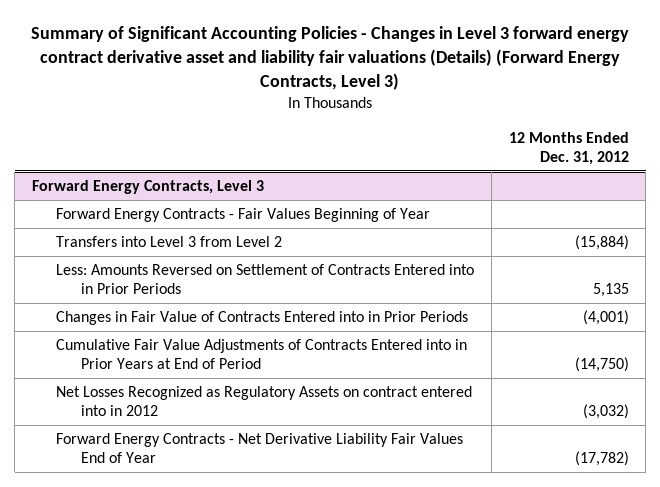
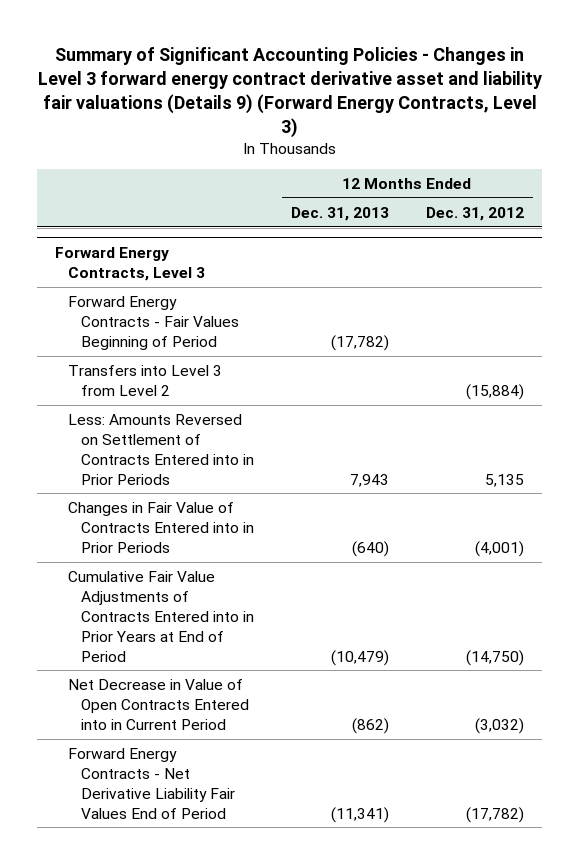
- Summary of Significant Accounting Policies - Changes in Level 3 forward energy contract derivative asset and liability fair valuations (Details) (Forward Energy Contracts, Level 3)
+ Summary of Significant Accounting Policies - Changes in Level 3 forward energy contract derivative asset and liability fair valuations (Details 9) (Forward Energy Contracts, Level 3)
- | 12 Months Ended Dec. 31, 2012
+ | 12 Months Ended Dec. 31, 2013 | 12 Months Ended Dec. 31, 2012
@ Forward Energy Contracts, Level 3
- Forward Energy Contracts - Fair Values Beginning of Year
+ Forward Energy Contracts - Fair Values Beginning of Period | (17,782) |
- Net Losses Recognized as Regulatory Assets on contract entered into in 2012 | (3,032)
- Forward Energy Contracts - Net Derivative Liability Fair Values End of Year | (17,782)
+ Net Decrease in Value of Open Contracts Entered into in Current Period | (862) | (3,032)
+ Forward Energy Contracts - Net Derivative Liability Fair Values End of Period | (11,341) | (17,782)

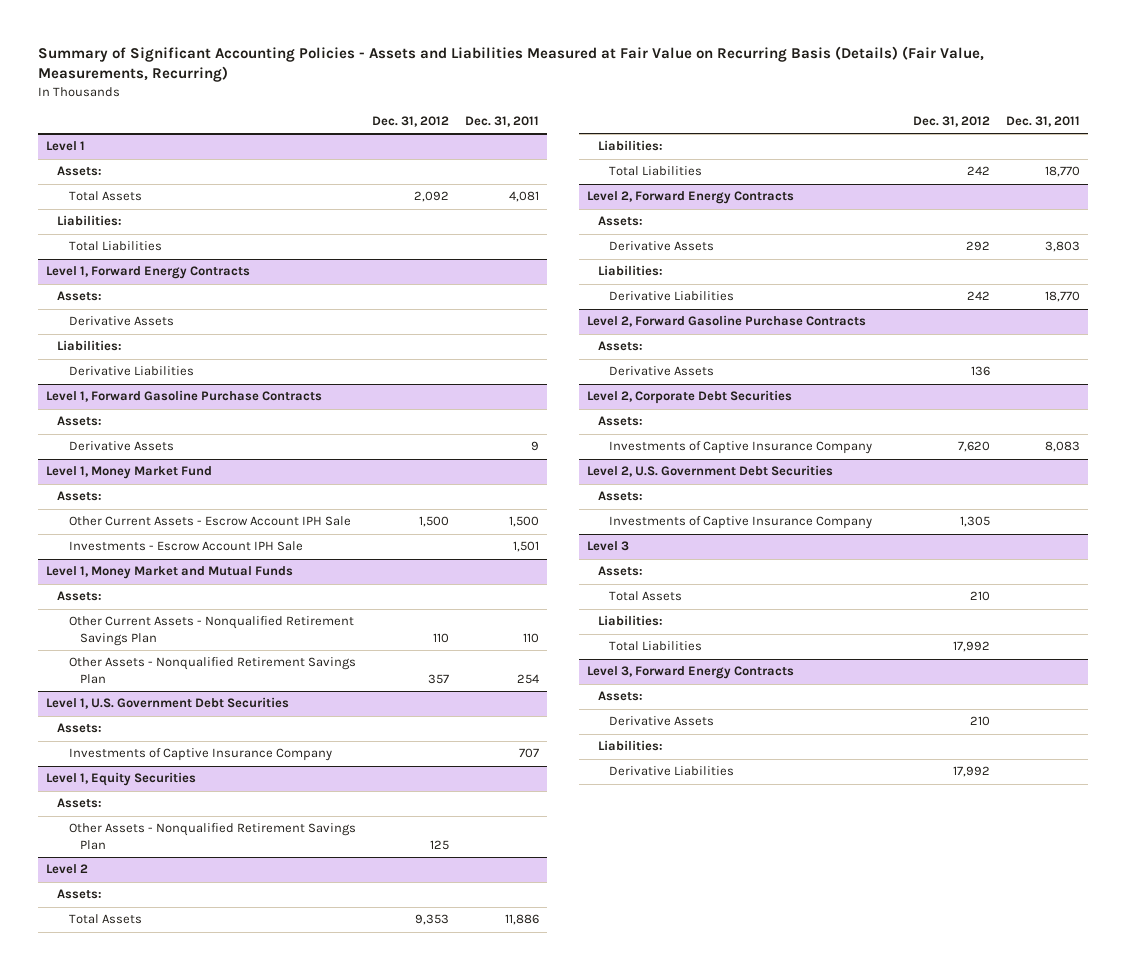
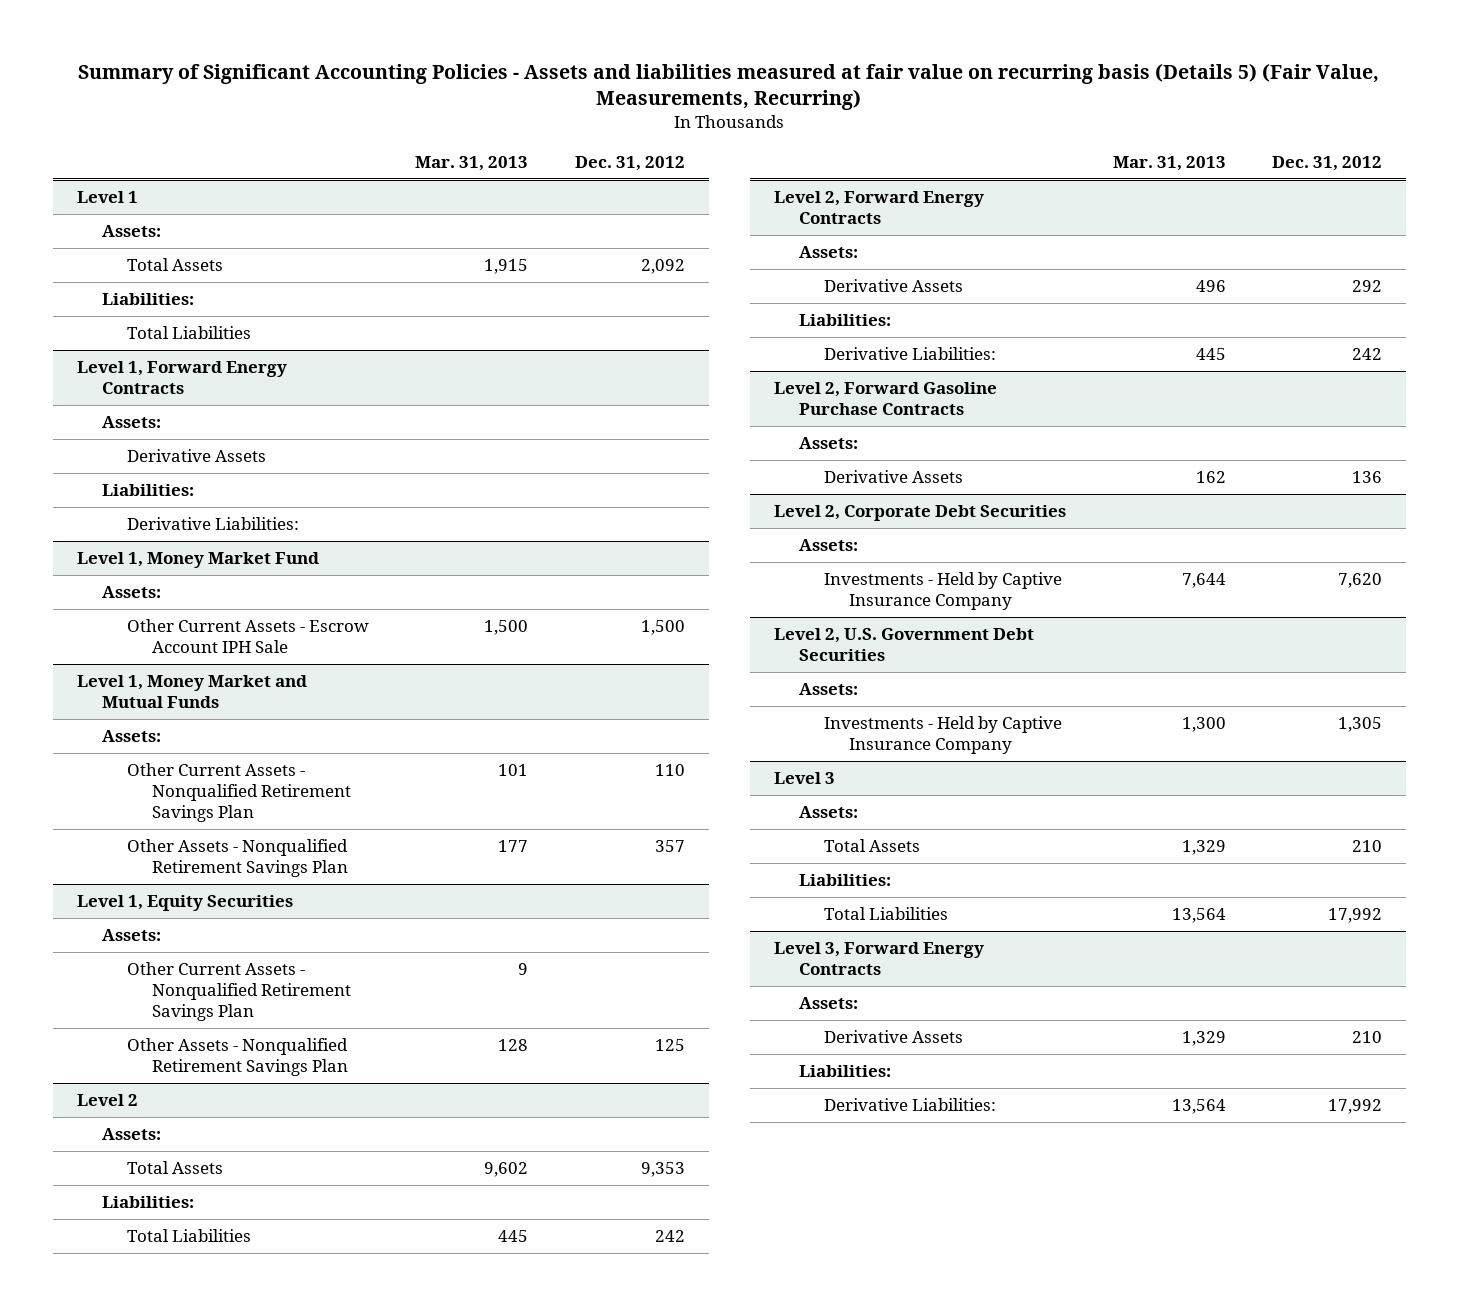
- Summary of Significant Accounting Policies - Assets and Liabilities Measured at Fair Value on Recurring Basis (Details) (Fair Value, Measurements, Recurring)
+ Summary of Significant Accounting Policies - Assets and liabilities measured at fair value on recurring basis (Details 5) (Fair Value, Measurements, Recurring)
- | Dec. 31, 2012 | Dec. 31, 2011
+ | Mar. 31, 2013 | Dec. 31, 2012
@ Level 1, Forward Energy Contracts
- Derivative Liabilities
- Level 1, Forward Gasoline Purchase Contracts
- Assets:
- Derivative Assets | | 9
@ Level 1, Forward Energy Contracts
+ Derivative Liabilities:
@ Level 1, Money Market Fund
- Investments - Escrow Account IPH Sale | | 1,501
- Level 1, U.S. Government Debt Securities
- Assets:
- Investments of Captive Insurance Company | | 707
@ Level 1, Equity Securities
+ Other Current Assets - Nonqualified Retirement Savings Plan | 9 |
@ Level 2, Forward Energy Contracts
- Derivative Liabilities | 242 | 18,770
+ Derivative Liabilities: | 445 | 242
@ Level 2, Corporate Debt Securities
- Investments of Captive Insurance Company | 7,620 | 8,083
+ Investments - Held by Captive Insurance Company | 7,644 | 7,620
@ Level 2, U.S. Government Debt Securities
- Investments of Captive Insurance Company | 1,305 |
+ Investments - Held by Captive Insurance Company | 1,300 | 1,305
@ Level 3, Forward Energy Contracts
- Derivative Liabilities | 17,992 |
+ Derivative Liabilities: | 13,564 | 17,992

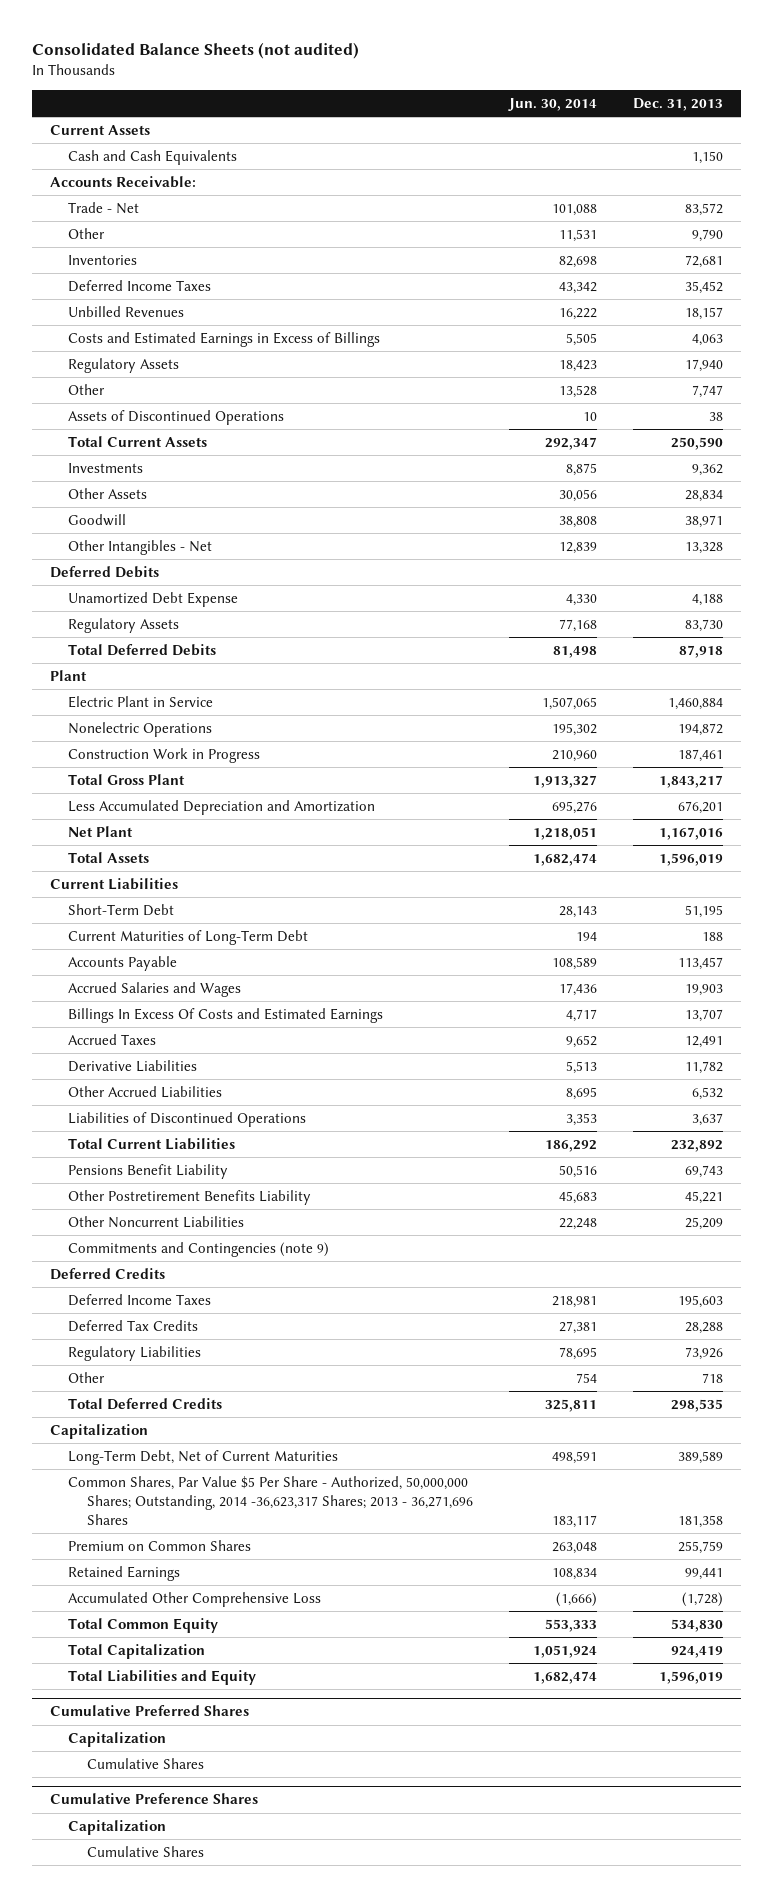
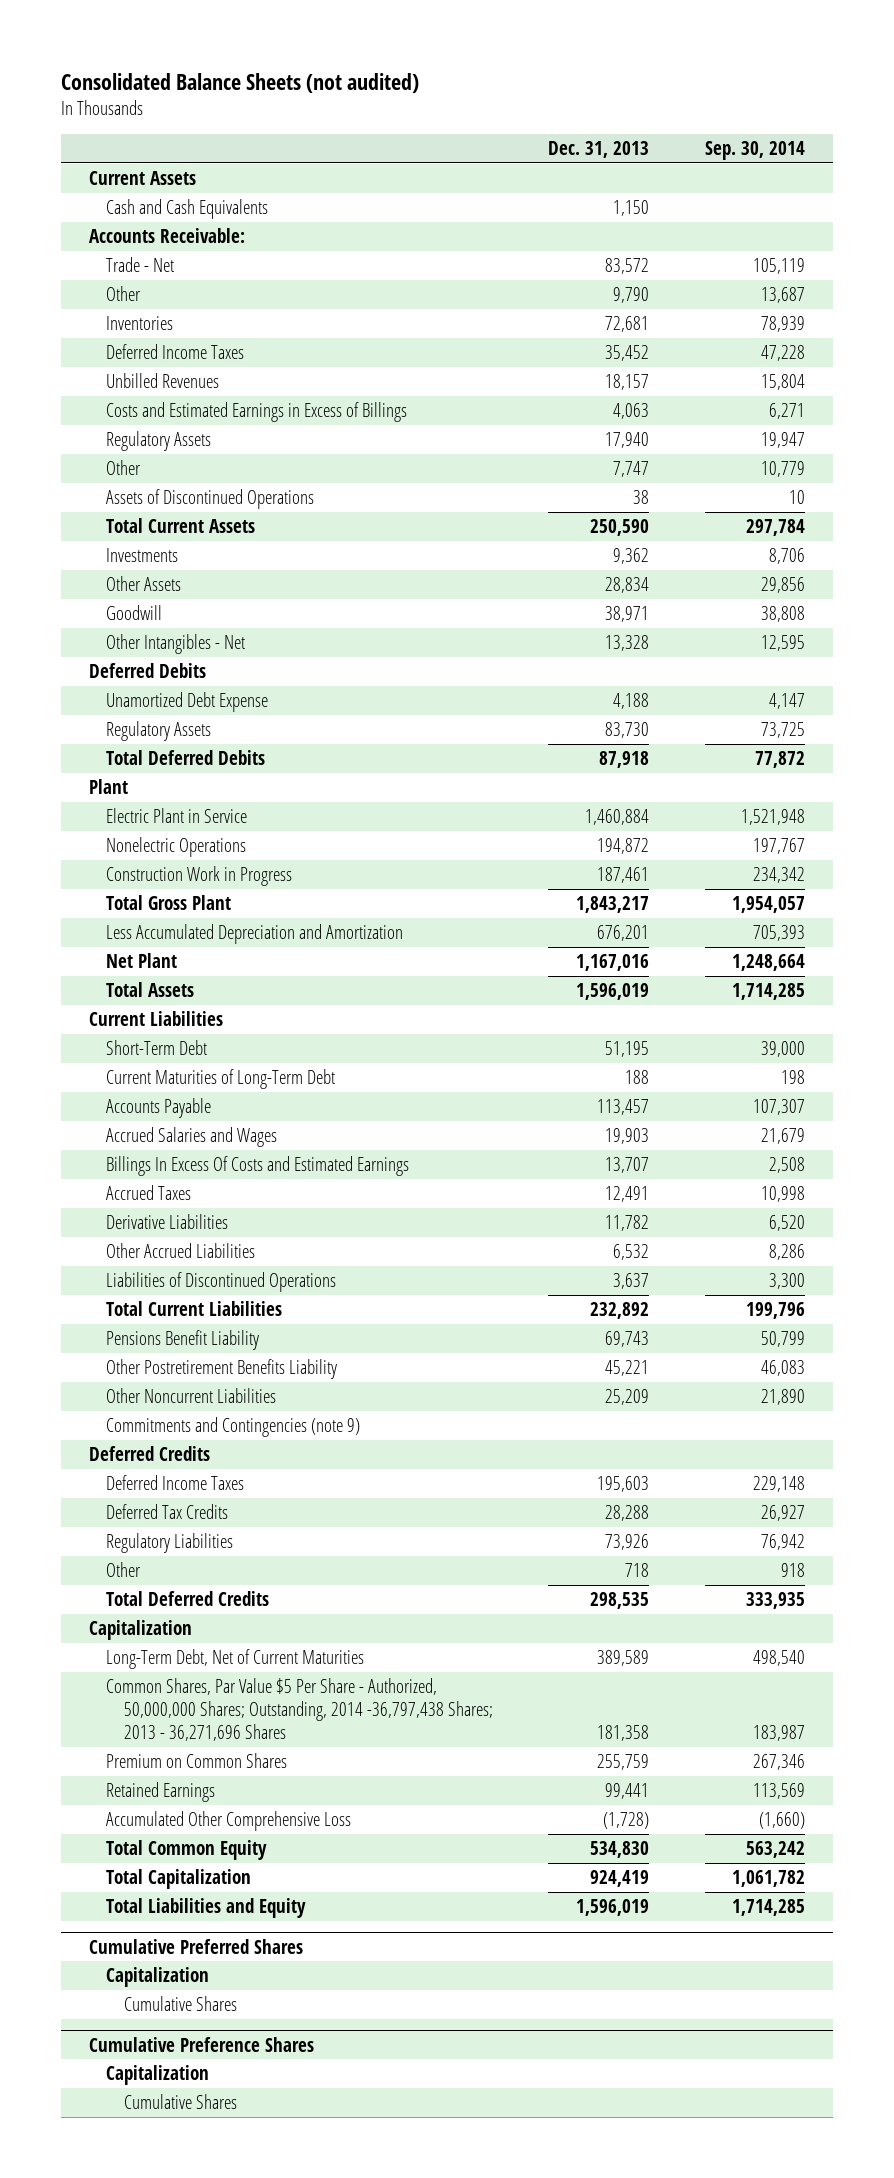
- | Jun. 30, 2014 | Dec. 31, 2013
+ | Dec. 31, 2013 | Sep. 30, 2014
- Common Shares, Par Value $5 Per Share - Authorized, 50,000,000 Shares; Outstanding, 2014 -36,623,317 Shares; 2013 - 36,271,696 Shares | 183,117 | 181,358
+ Common Shares, Par Value $5 Per Share - Authorized, 50,000,000 Shares; Outstanding, 2014 -36,797,438 Shares; 2013 - 36,271,696 Shares | 181,358 | 183,987

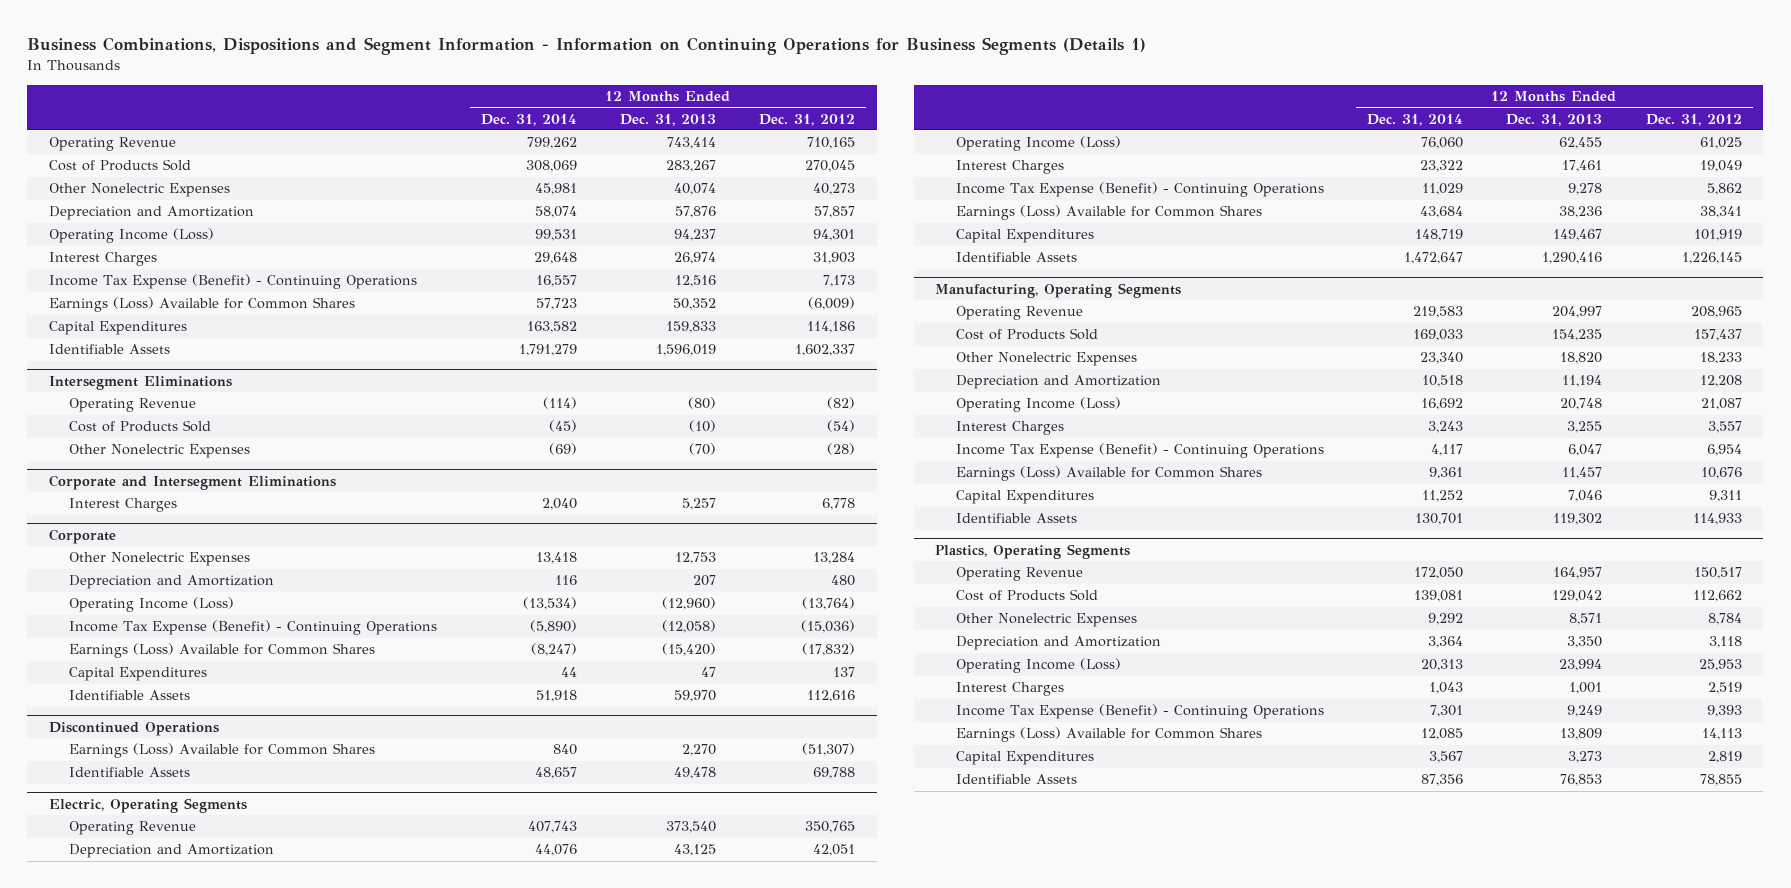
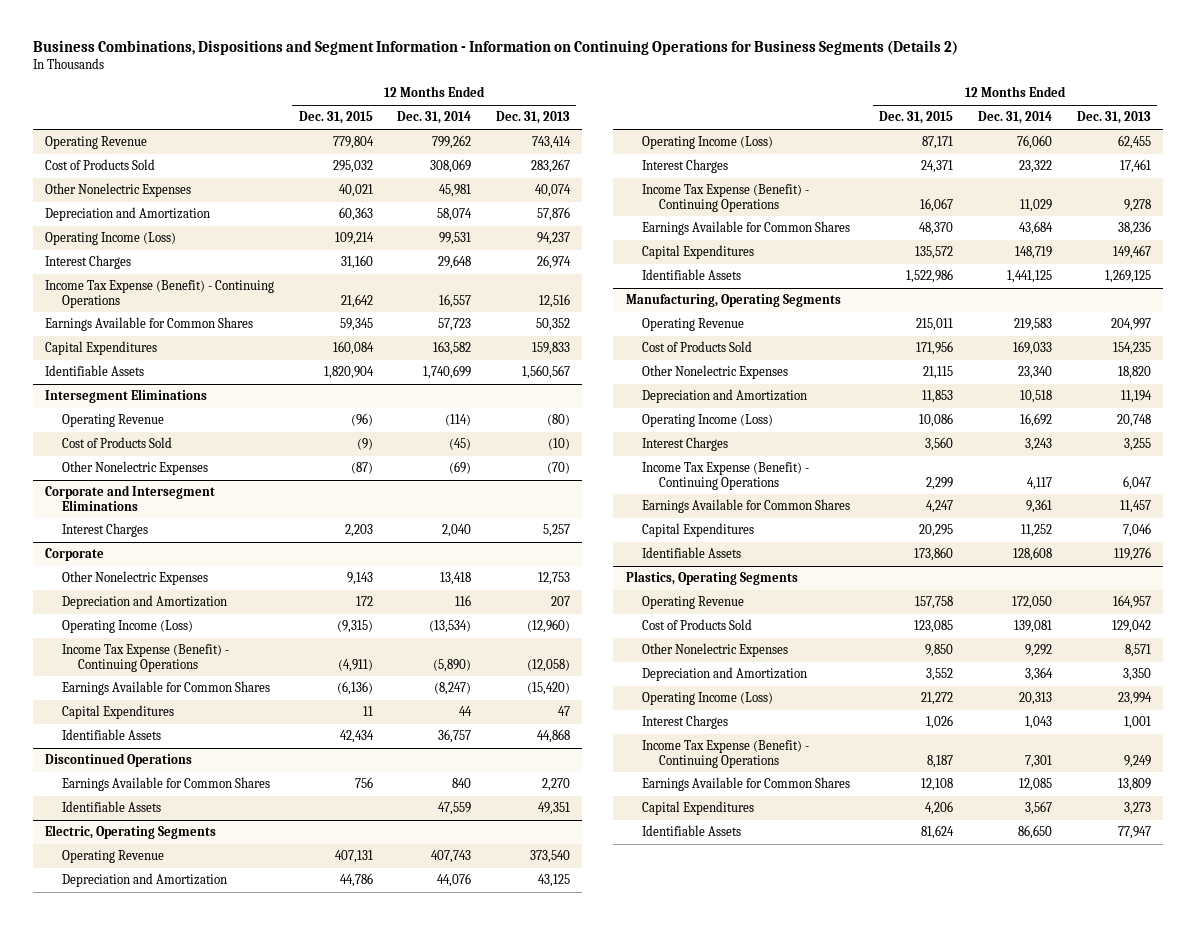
- Business Combinations, Dispositions and Segment Information - Information on Continuing Operations for Business Segments (Details 1)
+ Business Combinations, Dispositions and Segment Information - Information on Continuing Operations for Business Segments (Details 2)
- | 12 Months Ended Dec. 31, 2014 | 12 Months Ended Dec. 31, 2013 | 12 Months Ended Dec. 31, 2012
+ | 12 Months Ended Dec. 31, 2015 | 12 Months Ended Dec. 31, 2014 | 12 Months Ended Dec. 31, 2013
- Earnings (Loss) Available for Common Shares | 57,723 | 50,352 | (6,009)
+ Earnings Available for Common Shares | 59,345 | 57,723 | 50,352
- Identifiable Assets | 1,791,279 | 1,596,019 | 1,602,337
+ Identifiable Assets | 1,820,904 | 1,740,699 | 1,560,567
@ Corporate
- Earnings (Loss) Available for Common Shares | (8,247) | (15,420) | (17,832)
+ Earnings Available for Common Shares | (6,136) | (8,247) | (15,420)
- Identifiable Assets | 51,918 | 59,970 | 112,616
+ Identifiable Assets | 42,434 | 36,757 | 44,868
@ Discontinued Operations
- Earnings (Loss) Available for Common Shares | 840 | 2,270 | (51,307)
- Identifiable Assets | 48,657 | 49,478 | 69,788
+ Earnings Available for Common Shares | 756 | 840 | 2,270
+ Identifiable Assets | | 47,559 | 49,351
@ Electric, Operating Segments
- Earnings (Loss) Available for Common Shares | 43,684 | 38,236 | 38,341
+ Earnings Available for Common Shares | 48,370 | 43,684 | 38,236
- Identifiable Assets | 1,472,647 | 1,290,416 | 1,226,145
+ Identifiable Assets | 1,522,986 | 1,441,125 | 1,269,125
@ Manufacturing, Operating Segments
- Earnings (Loss) Available for Common Shares | 9,361 | 11,457 | 10,676
+ Earnings Available for Common Shares | 4,247 | 9,361 | 11,457
- Identifiable Assets | 130,701 | 119,302 | 114,933
+ Identifiable Assets | 173,860 | 128,608 | 119,276
@ Plastics, Operating Segments
- Earnings (Loss) Available for Common Shares | 12,085 | 13,809 | 14,113
+ Earnings Available for Common Shares | 12,108 | 12,085 | 13,809
- Identifiable Assets | 87,356 | 76,853 | 78,855
+ Identifiable Assets | 81,624 | 86,650 | 77,947

